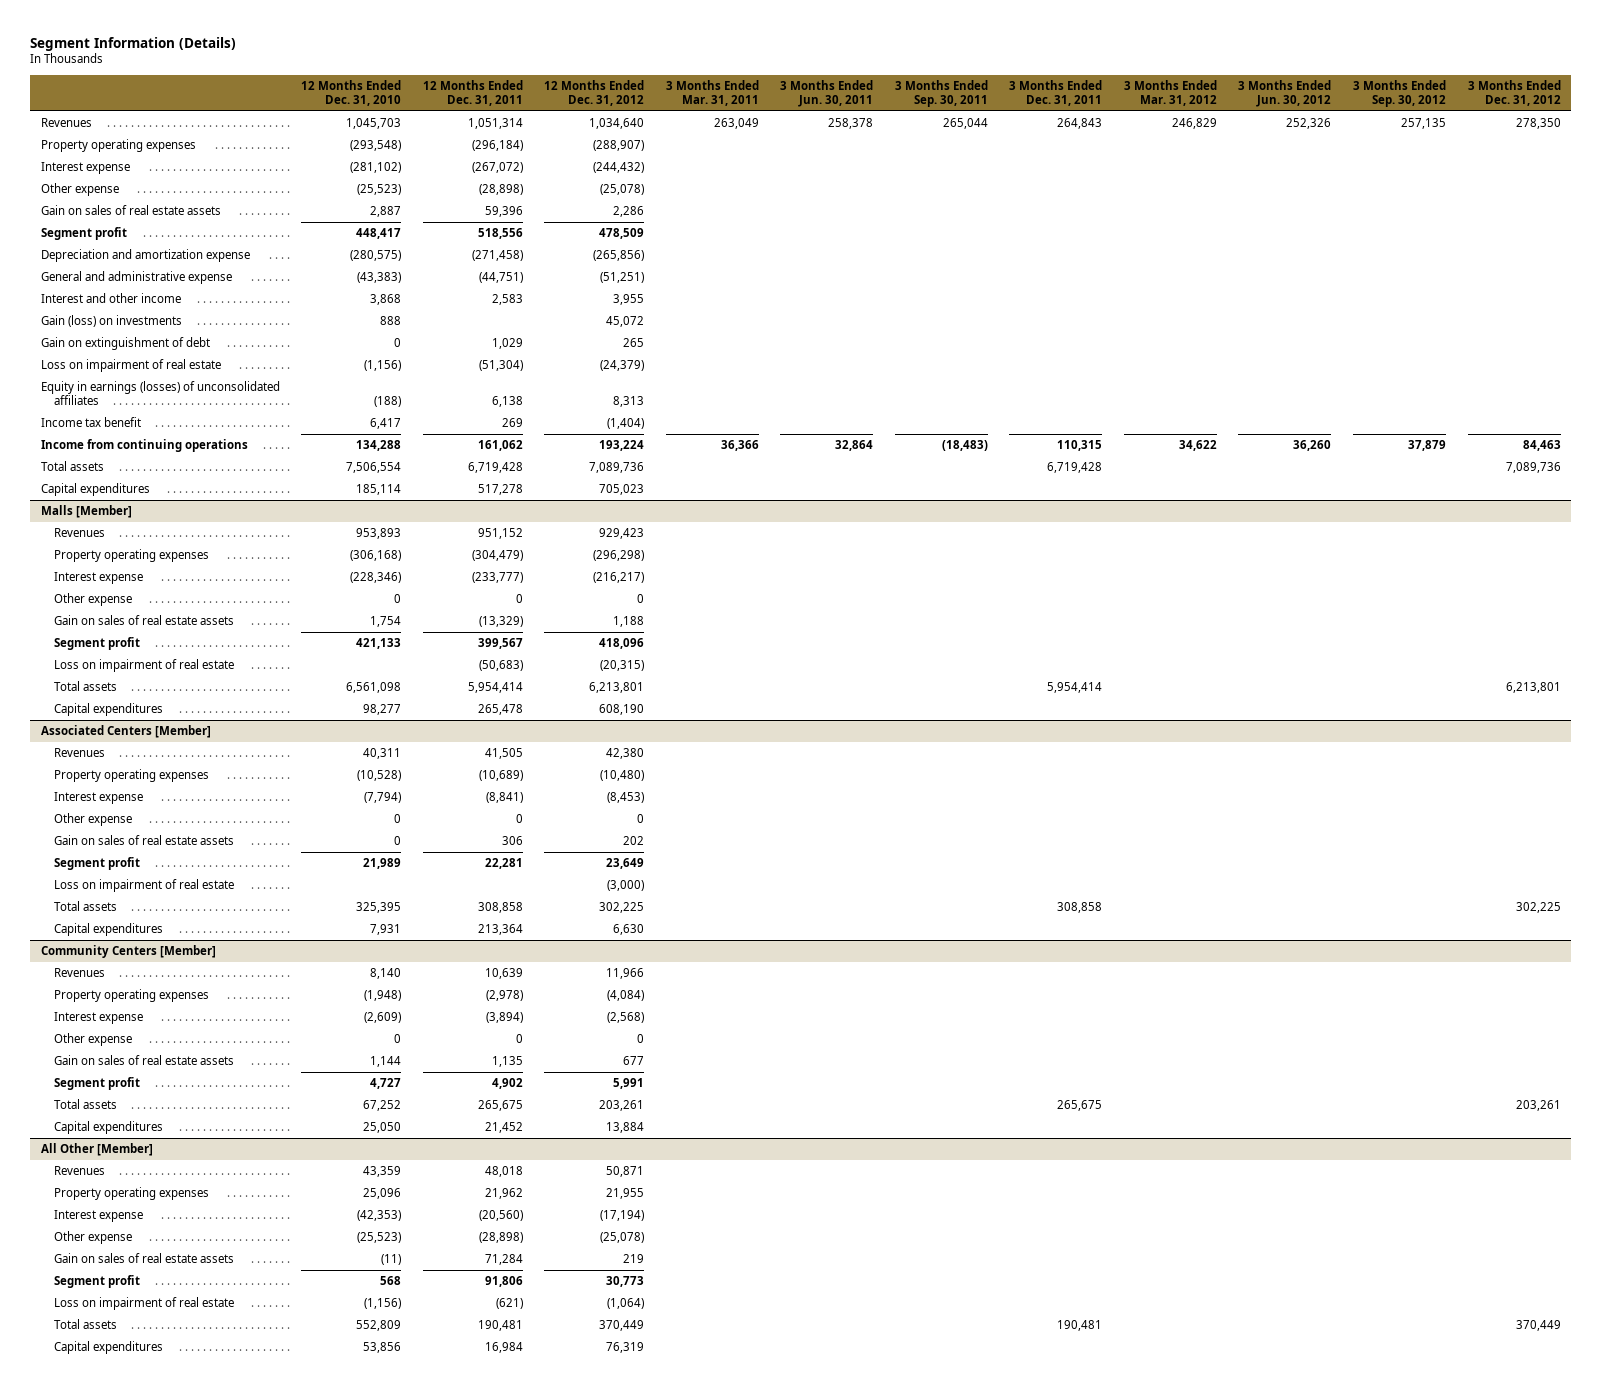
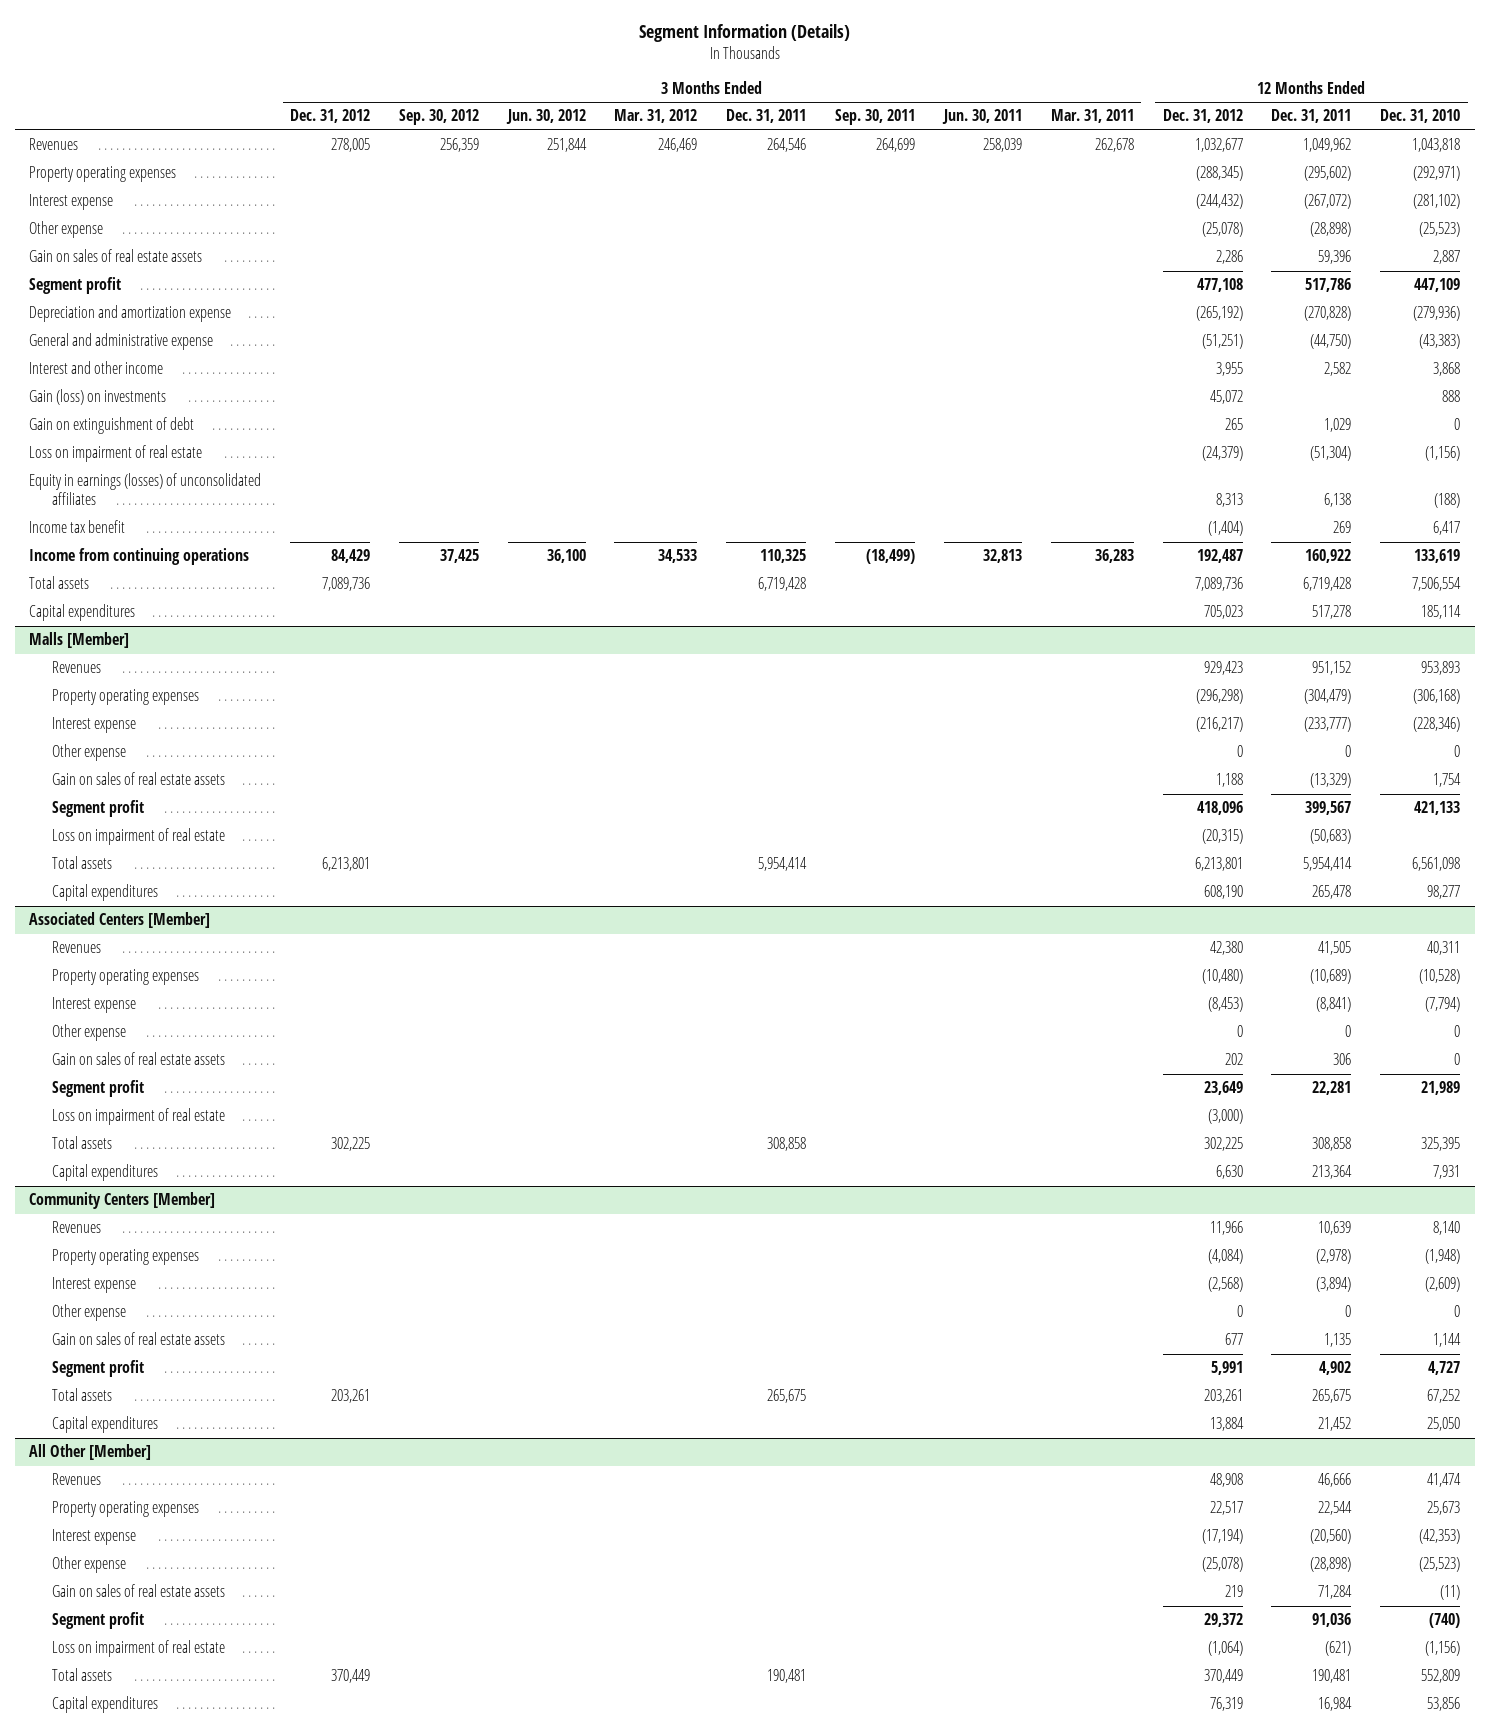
- | 12 Months Ended Dec. 31, 2010 | 12 Months Ended Dec. 31, 2011 | 12 Months Ended Dec. 31, 2012 | 3 Months Ended Mar. 31, 2011 | 3 Months Ended Jun. 30, 2011 | 3 Months Ended Sep. 30, 2011 | 3 Months Ended Dec. 31, 2011 | 3 Months Ended Mar. 31, 2012 | 3 Months Ended Jun. 30, 2012 | 3 Months Ended Sep. 30, 2012 | 3 Months Ended Dec. 31, 2012
+ | 3 Months Ended Dec. 31, 2012 | 3 Months Ended Sep. 30, 2012 | 3 Months Ended Jun. 30, 2012 | 3 Months Ended Mar. 31, 2012 | 3 Months Ended Dec. 31, 2011 | 3 Months Ended Sep. 30, 2011 | 3 Months Ended Jun. 30, 2011 | 3 Months Ended Mar. 31, 2011 | 12 Months Ended Dec. 31, 2012 | 12 Months Ended Dec. 31, 2011 | 12 Months Ended Dec. 31, 2010
- Revenues | 1,045,703 | 1,051,314 | 1,034,640 | 263,049 | 258,378 | 265,044 | 264,843 | 246,829 | 252,326 | 257,135 | 278,350
- Property operating expenses | (293,548) | (296,184) | (288,907) | | | | | | | |
+ Revenues | 278,005 | 256,359 | 251,844 | 246,469 | 264,546 | 264,699 | 258,039 | 262,678 | 1,032,677 | 1,049,962 | 1,043,818
+ Property operating expenses | | | | | | | | | (288,345) | (295,602) | (292,971)
- Segment profit | 448,417 | 518,556 | 478,509 | | | | | | | |
- Depreciation and amortization expense | (280,575) | (271,458) | (265,856) | | | | | | | |
- General and administrative expense | (43,383) | (44,751) | (51,251) | | | | | | | |
- Interest and other income | 3,868 | 2,583 | 3,955 | | | | | | | |
+ Segment profit | | | | | | | | | 477,108 | 517,786 | 447,109
+ Depreciation and amortization expense | | | | | | | | | (265,192) | (270,828) | (279,936)
+ General and administrative expense | | | | | | | | | (51,251) | (44,750) | (43,383)
+ Interest and other income | | | | | | | | | 3,955 | 2,582 | 3,868
- Income from continuing operations | 134,288 | 161,062 | 193,224 | 36,366 | 32,864 | (18,483) | 110,315 | 34,622 | 36,260 | 37,879 | 84,463
+ Income from continuing operations | 84,429 | 37,425 | 36,100 | 34,533 | 110,325 | (18,499) | 32,813 | 36,283 | 192,487 | 160,922 | 133,619
@ All Other [Member]
- Revenues | 43,359 | 48,018 | 50,871 | | | | | | | |
- Property operating expenses | 25,096 | 21,962 | 21,955 | | | | | | | |
+ Revenues | | | | | | | | | 48,908 | 46,666 | 41,474
+ Property operating expenses | | | | | | | | | 22,517 | 22,544 | 25,673
- Segment profit | 568 | 91,806 | 30,773 | | | | | | | |
+ Segment profit | | | | | | | | | 29,372 | 91,036 | (740)

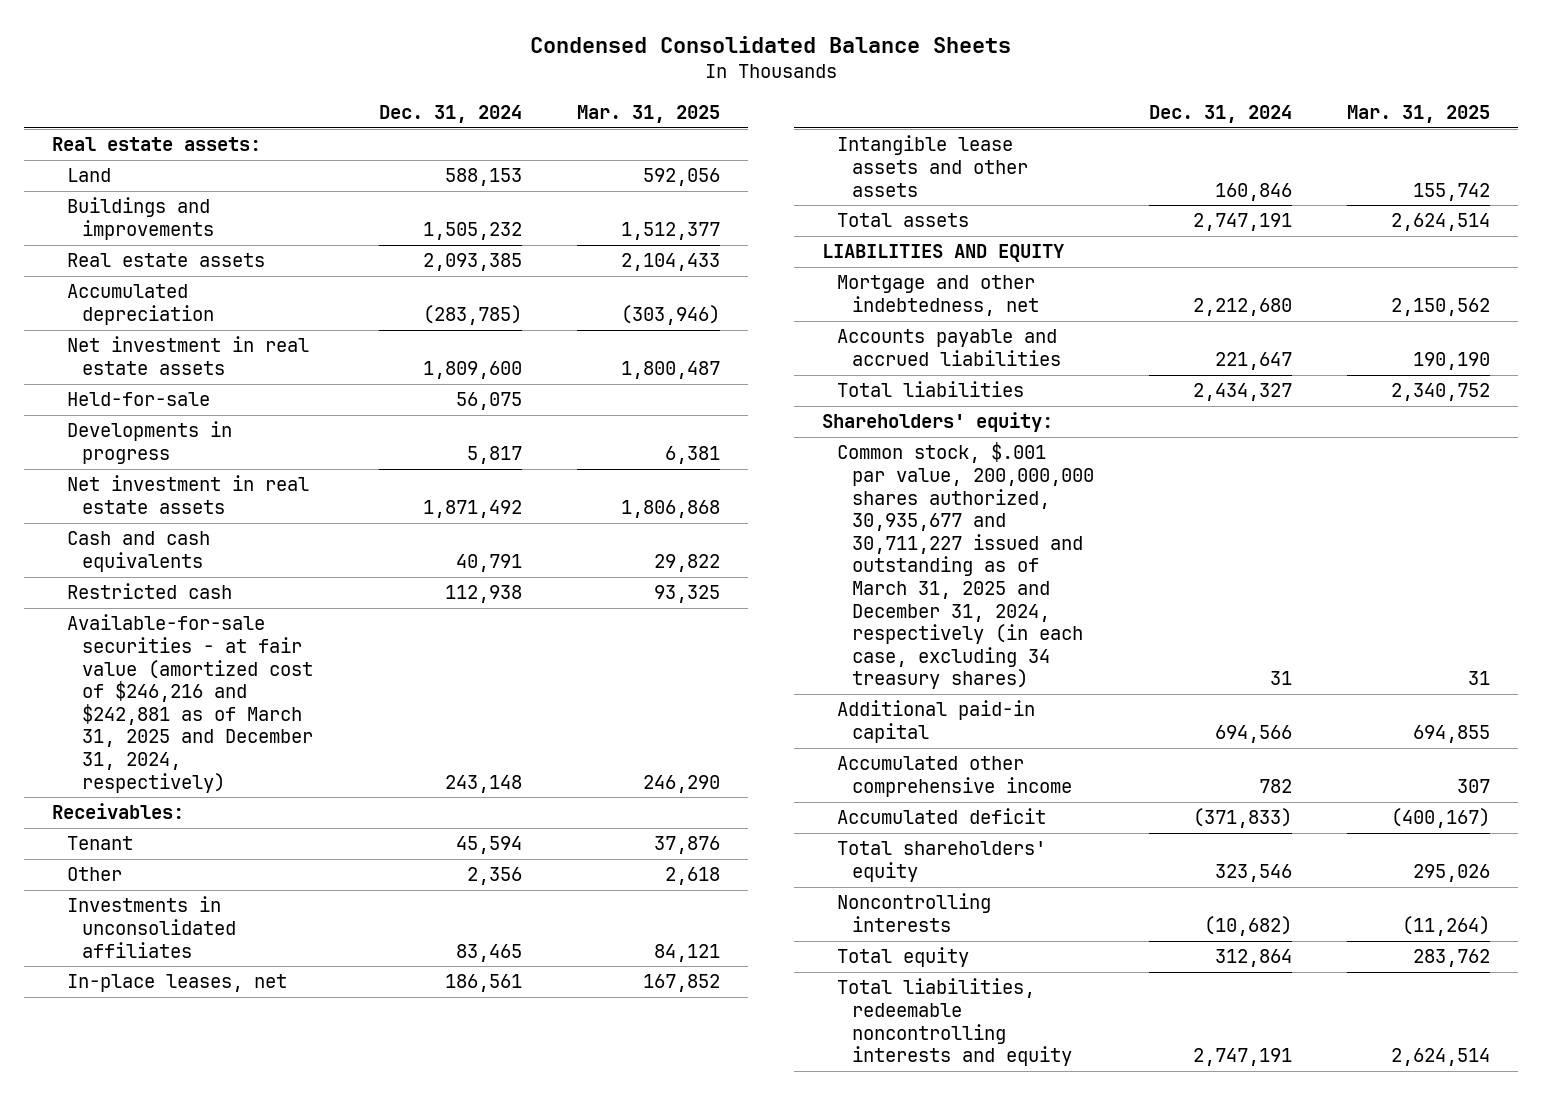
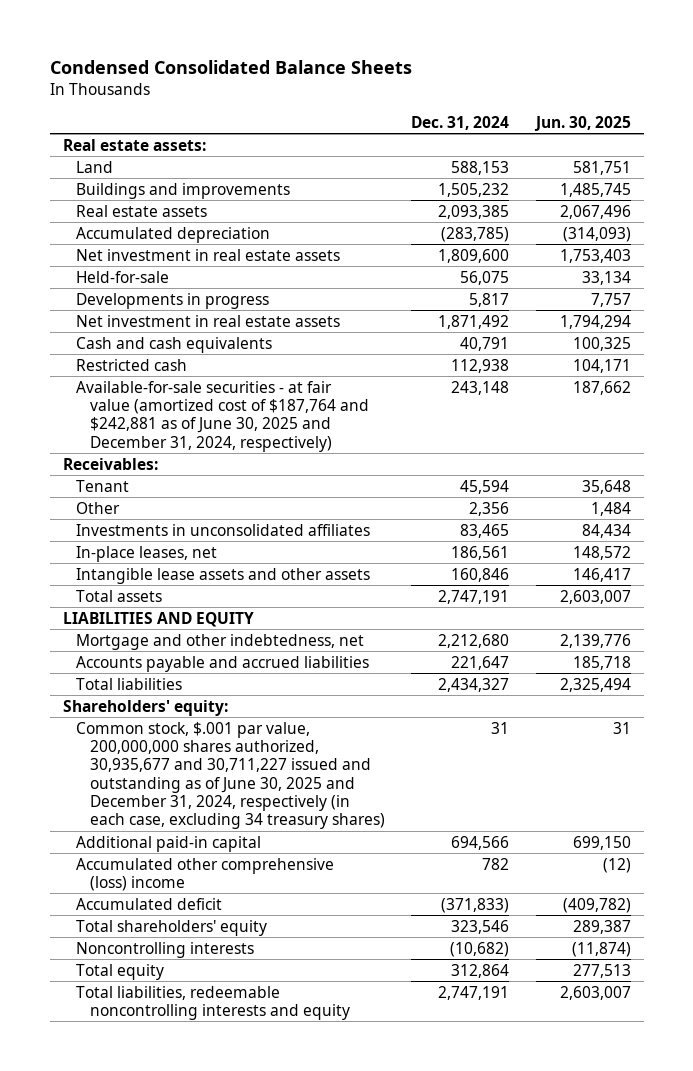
- | Dec. 31, 2024 | Mar. 31, 2025
+ | Dec. 31, 2024 | Jun. 30, 2025
- Available-for-sale securities - at fair value (amortized cost of $246,216 and $242,881 as of March 31, 2025 and December 31, 2024, respectively) | 243,148 | 246,290
+ Available-for-sale securities - at fair value (amortized cost of $187,764 and $242,881 as of June 30, 2025 and December 31, 2024, respectively) | 243,148 | 187,662
- Common stock, $.001 par value, 200,000,000 shares authorized, 30,935,677 and 30,711,227 issued and outstanding as of March 31, 2025 and December 31, 2024, respectively (in each case, excluding 34 treasury shares) | 31 | 31
+ Common stock, $.001 par value, 200,000,000 shares authorized, 30,935,677 and 30,711,227 issued and outstanding as of June 30, 2025 and December 31, 2024, respectively (in each case, excluding 34 treasury shares) | 31 | 31
- Accumulated other comprehensive income | 782 | 307
+ Accumulated other comprehensive (loss) income | 782 | (12)

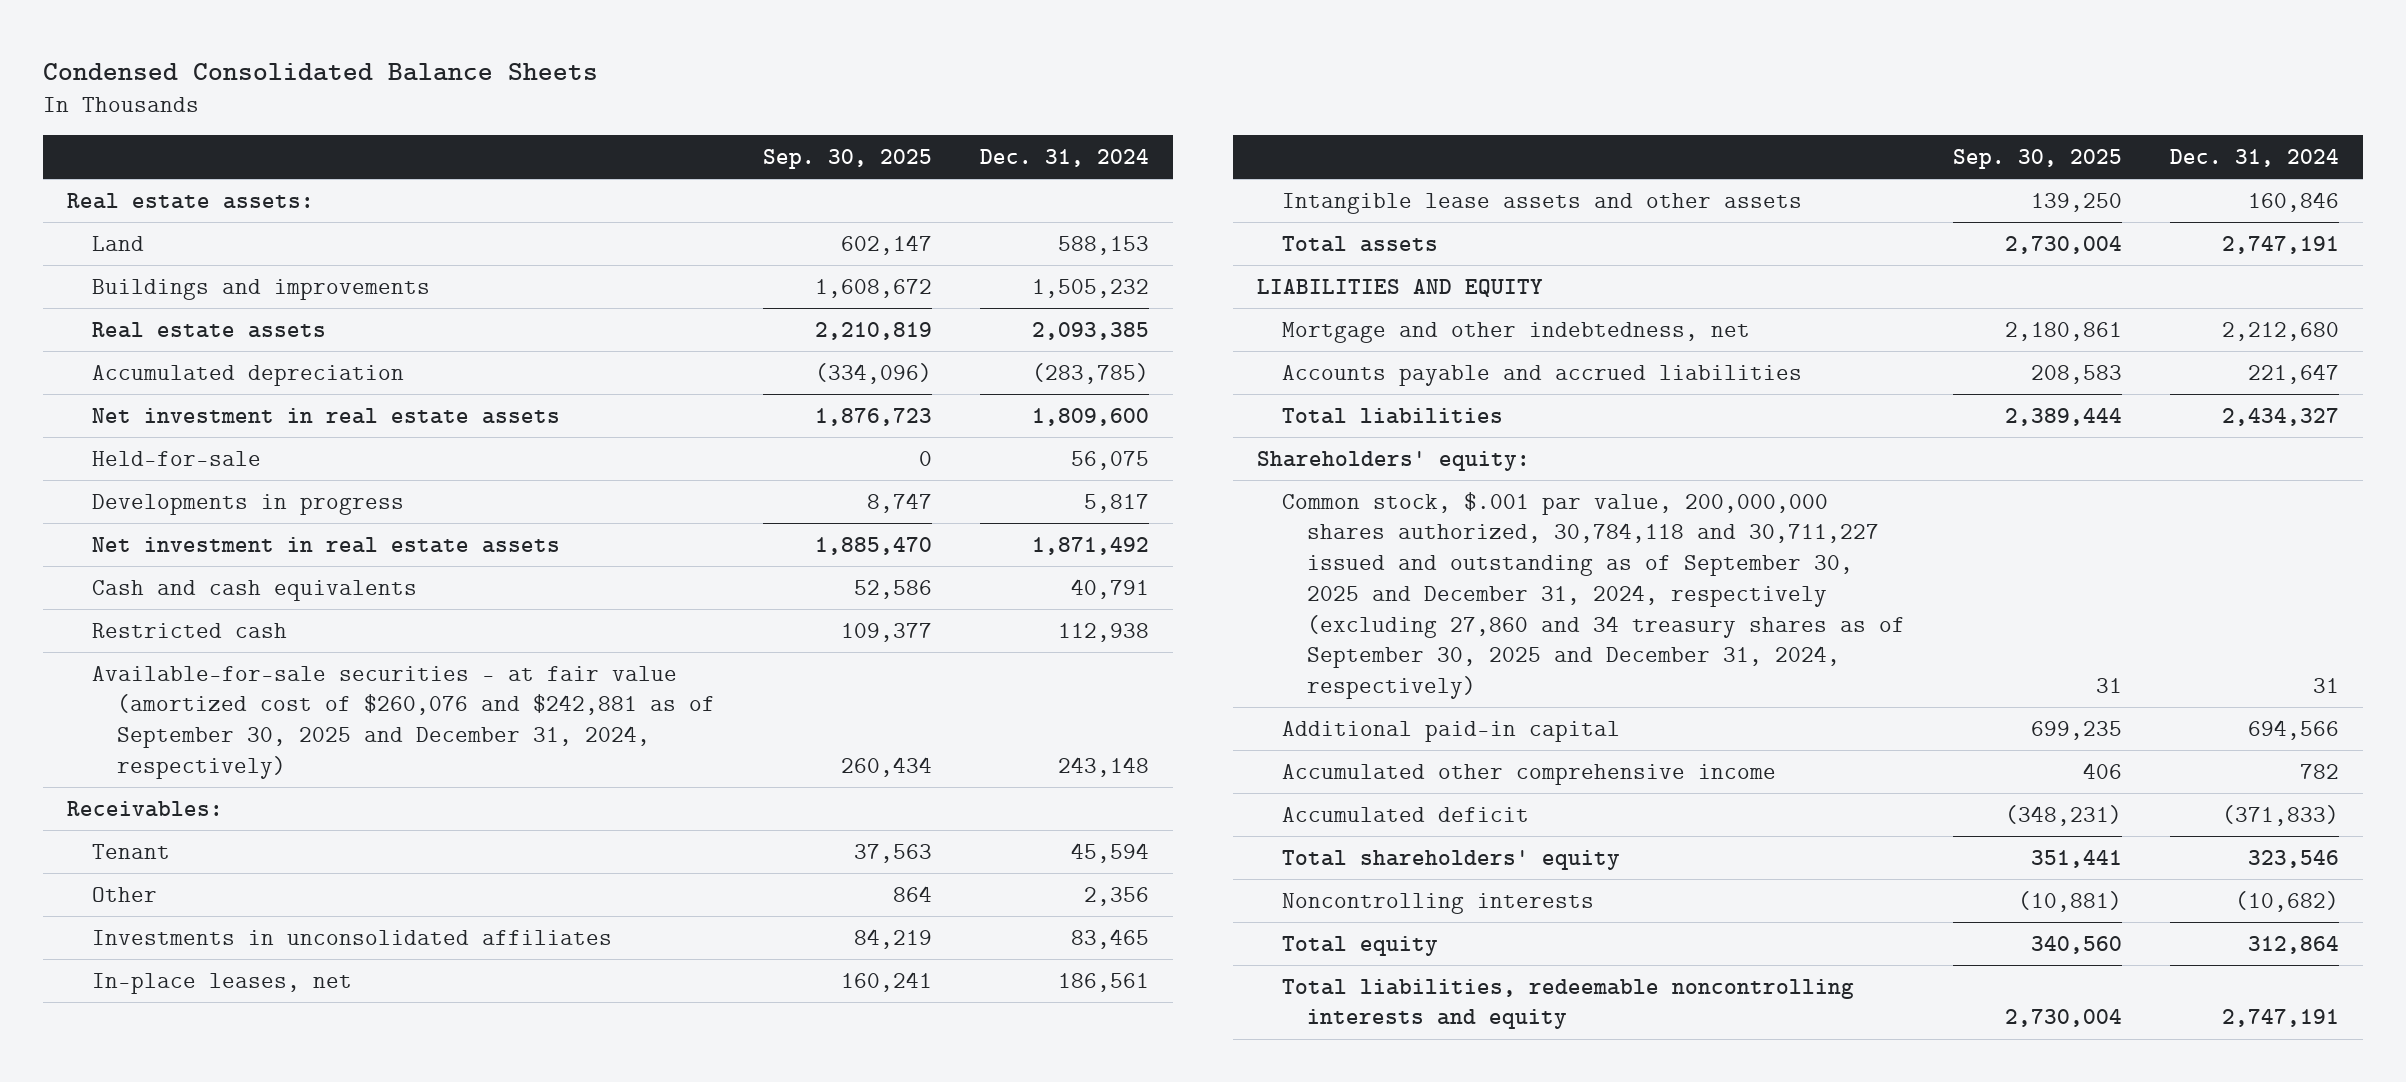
- | Dec. 31, 2024 | Jun. 30, 2025
+ | Sep. 30, 2025 | Dec. 31, 2024
- Available-for-sale securities - at fair value (amortized cost of $187,764 and $242,881 as of June 30, 2025 and December 31, 2024, respectively) | 243,148 | 187,662
+ Available-for-sale securities - at fair value (amortized cost of $260,076 and $242,881 as of September 30, 2025 and December 31, 2024, respectively) | 260,434 | 243,148
- Common stock, $.001 par value, 200,000,000 shares authorized, 30,935,677 and 30,711,227 issued and outstanding as of June 30, 2025 and December 31, 2024, respectively (in each case, excluding 34 treasury shares) | 31 | 31
+ Common stock, $.001 par value, 200,000,000 shares authorized, 30,784,118 and 30,711,227 issued and outstanding as of September 30, 2025 and December 31, 2024, respectively (excluding 27,860 and 34 treasury shares as of September 30, 2025 and December 31, 2024, respectively) | 31 | 31
- Accumulated other comprehensive (loss) income | 782 | (12)
+ Accumulated other comprehensive income | 406 | 782

